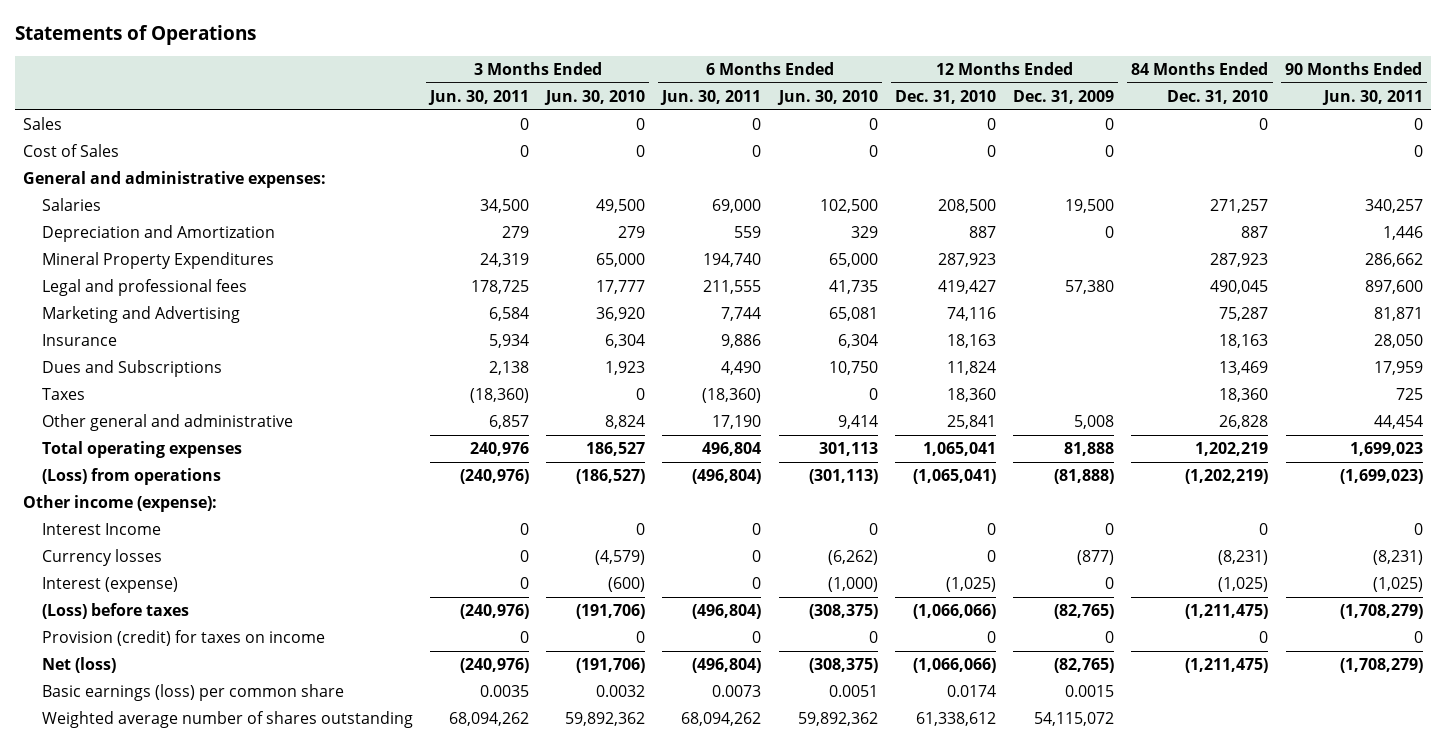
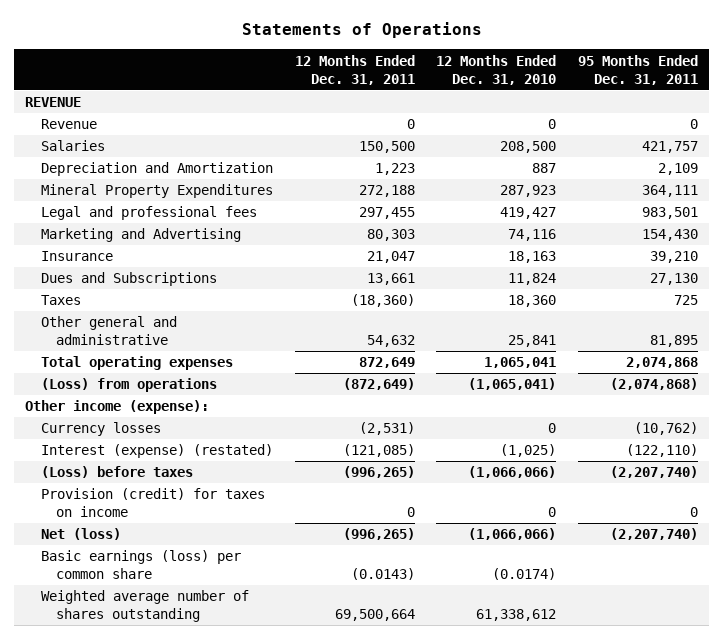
- | 3 Months Ended Jun. 30, 2011 | 3 Months Ended Jun. 30, 2010 | 6 Months Ended Jun. 30, 2011 | 6 Months Ended Jun. 30, 2010 | 12 Months Ended Dec. 31, 2010 | 12 Months Ended Dec. 31, 2009 | 84 Months Ended Dec. 31, 2010 | 90 Months Ended Jun. 30, 2011
+ | 12 Months Ended Dec. 31, 2011 | 12 Months Ended Dec. 31, 2010 | 95 Months Ended Dec. 31, 2011
- Sales | 0 | 0 | 0 | 0 | 0 | 0 | 0 | 0
- Cost of Sales | 0 | 0 | 0 | 0 | 0 | 0 | | 0
- General and administrative expenses:
+ REVENUE
+ Revenue | 0 | 0 | 0
- Interest Income | 0 | 0 | 0 | 0 | 0 | 0 | 0 | 0
- Interest (expense) | 0 | (600) | 0 | (1,000) | (1,025) | 0 | (1,025) | (1,025)
+ Interest (expense) (restated) | (121,085) | (1,025) | (122,110)
- Basic earnings (loss) per common share | 0.0035 | 0.0032 | 0.0073 | 0.0051 | 0.0174 | 0.0015 | |
+ Basic earnings (loss) per common share | (0.0143) | (0.0174) |

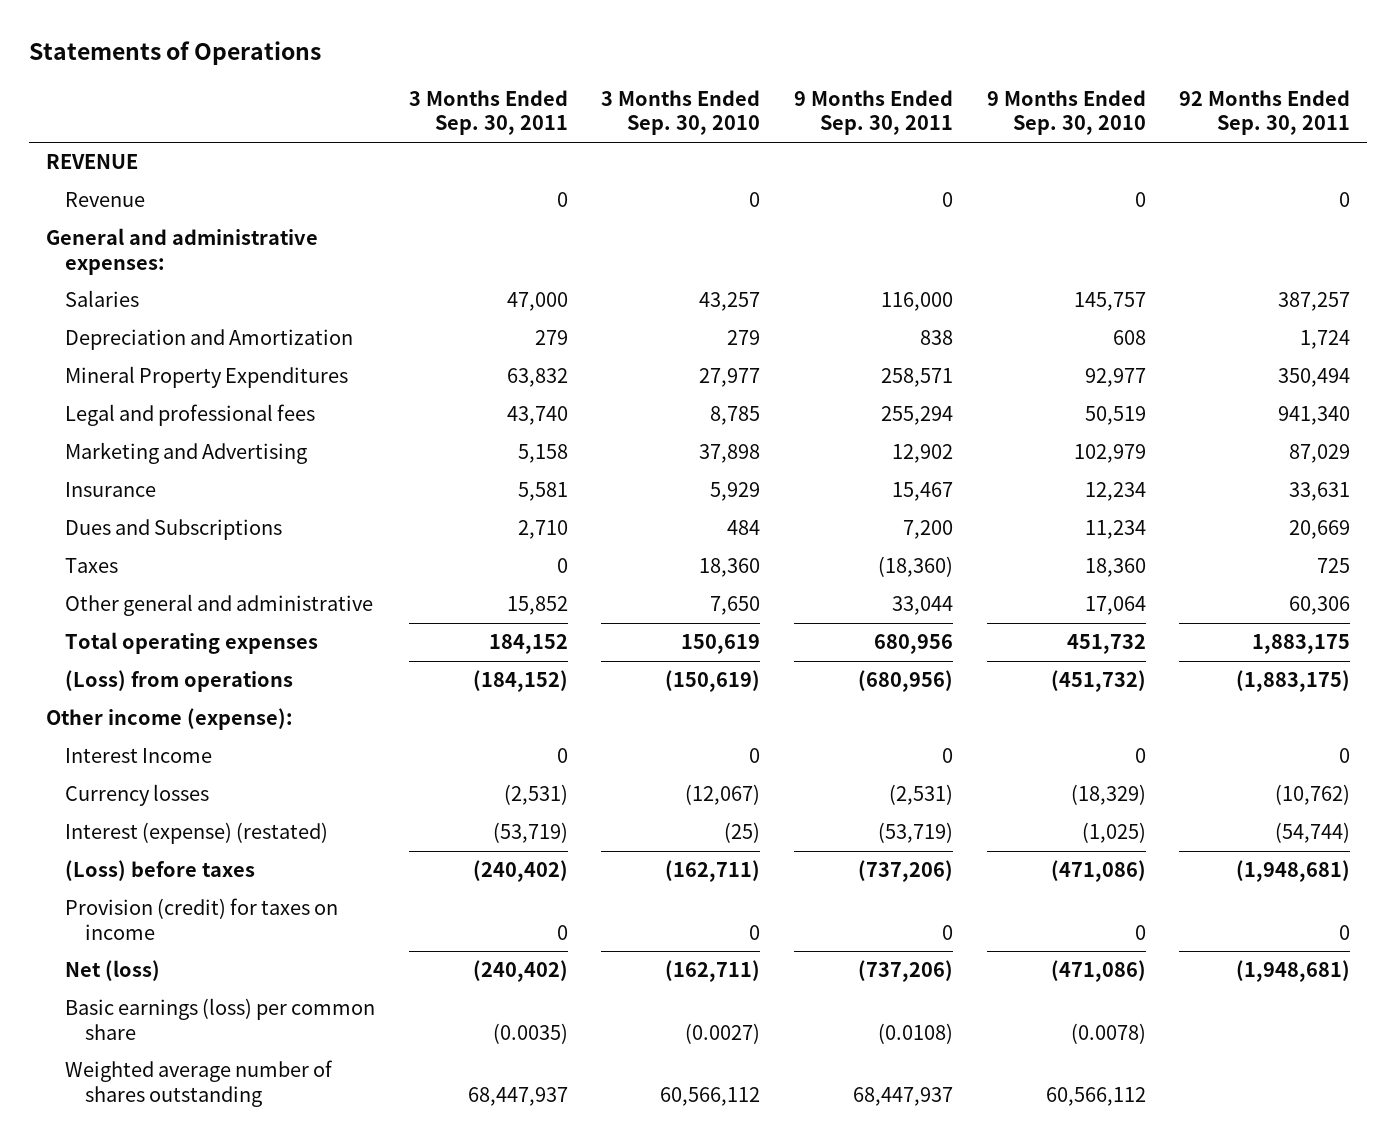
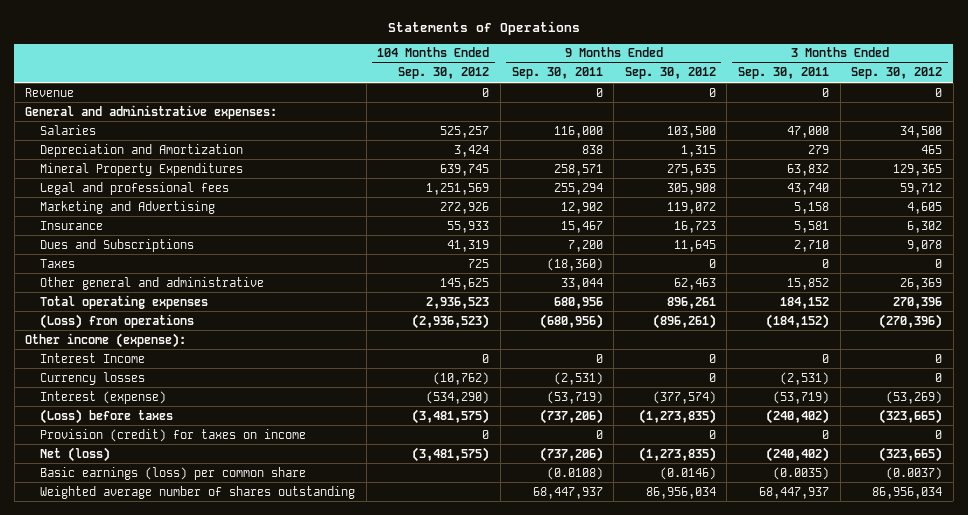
- | 3 Months Ended Sep. 30, 2011 | 3 Months Ended Sep. 30, 2010 | 9 Months Ended Sep. 30, 2011 | 9 Months Ended Sep. 30, 2010 | 92 Months Ended Sep. 30, 2011
+ | 104 Months Ended Sep. 30, 2012 | 9 Months Ended Sep. 30, 2011 | 9 Months Ended Sep. 30, 2012 | 3 Months Ended Sep. 30, 2011 | 3 Months Ended Sep. 30, 2012
- REVENUE
- Interest (expense) (restated) | (53,719) | (25) | (53,719) | (1,025) | (54,744)
+ Interest (expense) | (534,290) | (53,719) | (377,574) | (53,719) | (53,269)

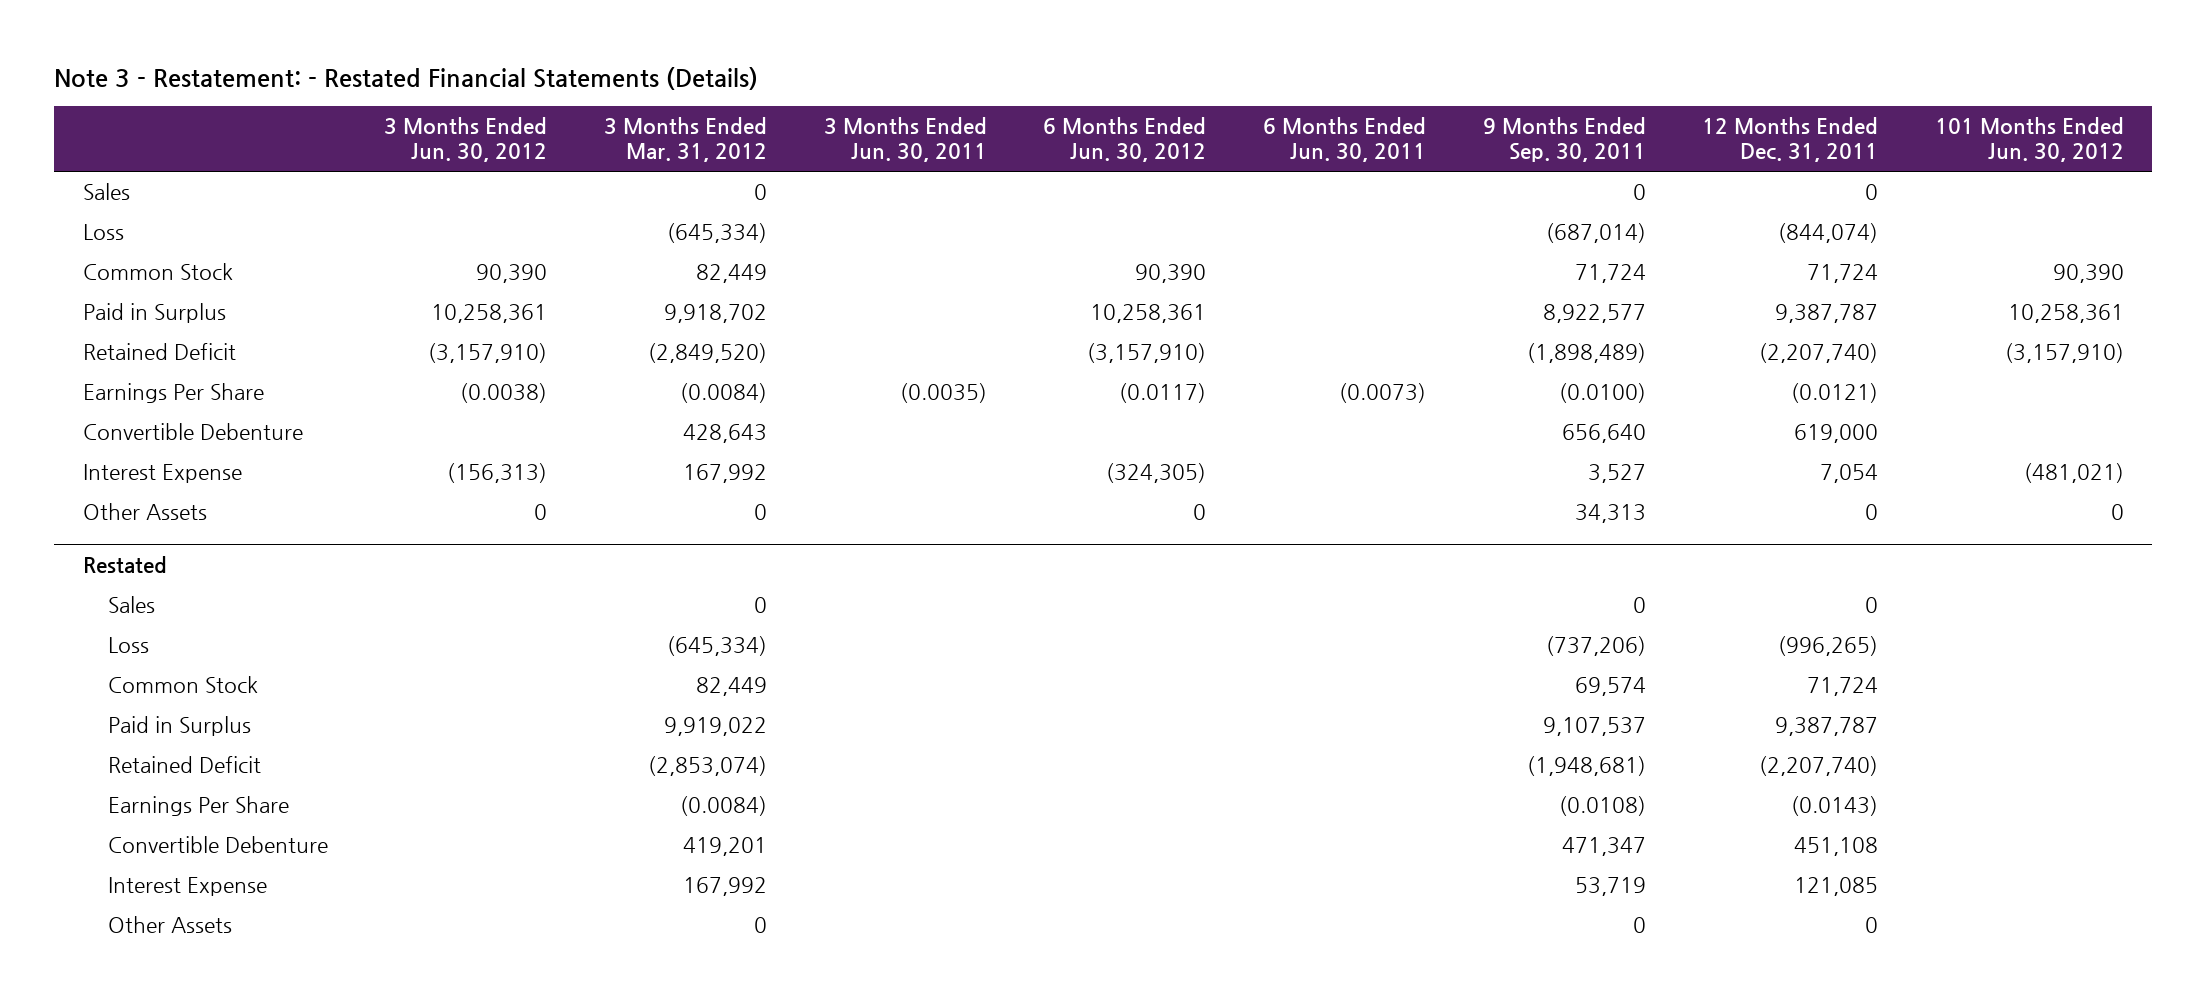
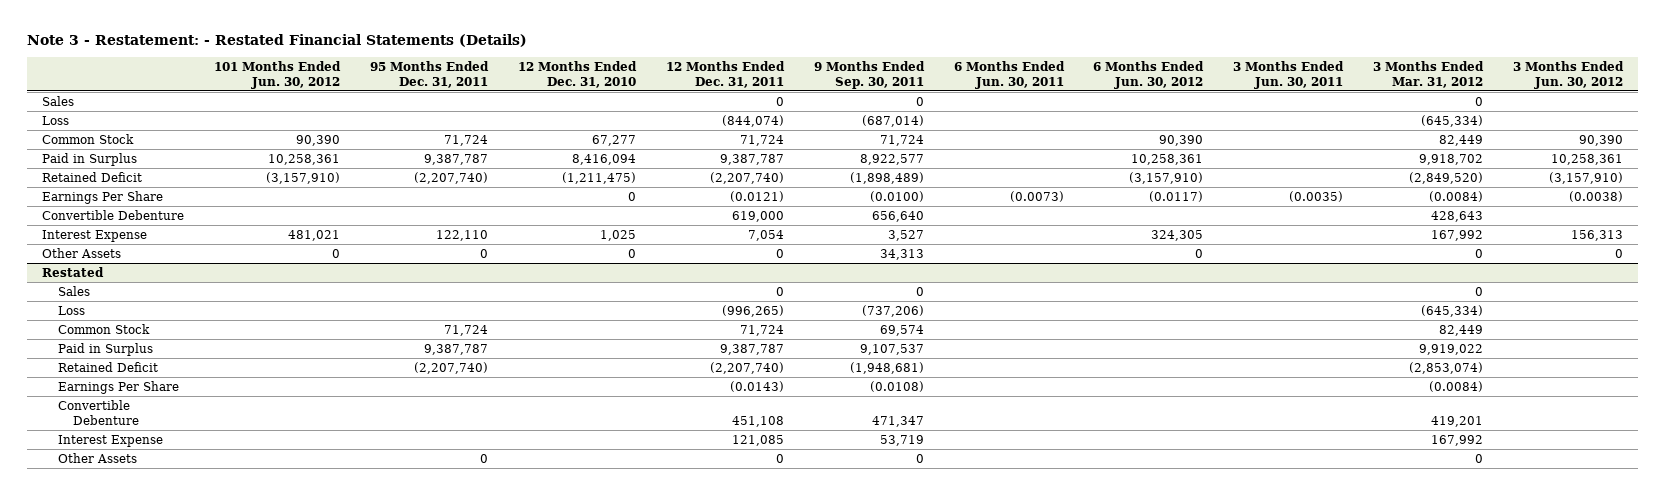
- | 3 Months Ended Jun. 30, 2012 | 3 Months Ended Mar. 31, 2012 | 3 Months Ended Jun. 30, 2011 | 6 Months Ended Jun. 30, 2012 | 6 Months Ended Jun. 30, 2011 | 9 Months Ended Sep. 30, 2011 | 12 Months Ended Dec. 31, 2011 | 101 Months Ended Jun. 30, 2012
+ | 101 Months Ended Jun. 30, 2012 | 95 Months Ended Dec. 31, 2011 | 12 Months Ended Dec. 31, 2010 | 12 Months Ended Dec. 31, 2011 | 9 Months Ended Sep. 30, 2011 | 6 Months Ended Jun. 30, 2011 | 6 Months Ended Jun. 30, 2012 | 3 Months Ended Jun. 30, 2011 | 3 Months Ended Mar. 31, 2012 | 3 Months Ended Jun. 30, 2012
- Interest Expense | (156,313) | 167,992 | | (324,305) | | 3,527 | 7,054 | (481,021)
+ Interest Expense | 481,021 | 122,110 | 1,025 | 7,054 | 3,527 | | 324,305 | | 167,992 | 156,313

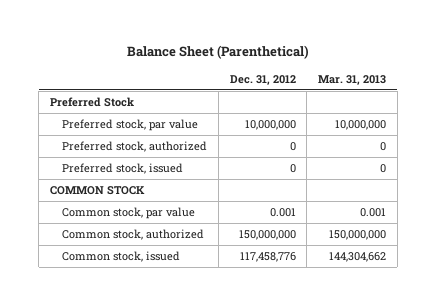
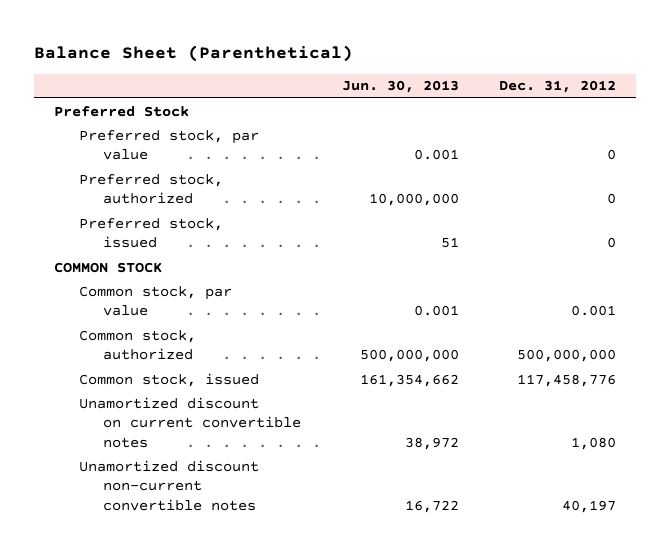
- | Dec. 31, 2012 | Mar. 31, 2013
+ | Jun. 30, 2013 | Dec. 31, 2012
- Preferred stock, par value | 10,000,000 | 10,000,000
+ Preferred stock, par value | 0.001 | 0
- Common stock, authorized | 150,000,000 | 150,000,000
+ Common stock, authorized | 500,000,000 | 500,000,000
+ Unamortized discount on current convertible notes | 38,972 | 1,080
+ Unamortized discount non-current convertible notes | 16,722 | 40,197

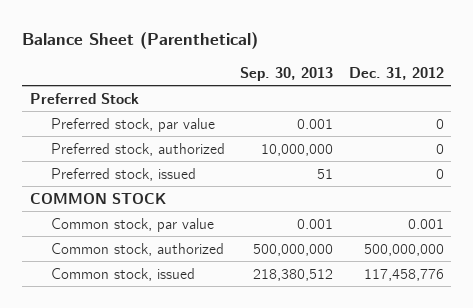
- | Jun. 30, 2013 | Dec. 31, 2012
+ | Sep. 30, 2013 | Dec. 31, 2012
- Unamortized discount on current convertible notes | 38,972 | 1,080
- Unamortized discount non-current convertible notes | 16,722 | 40,197

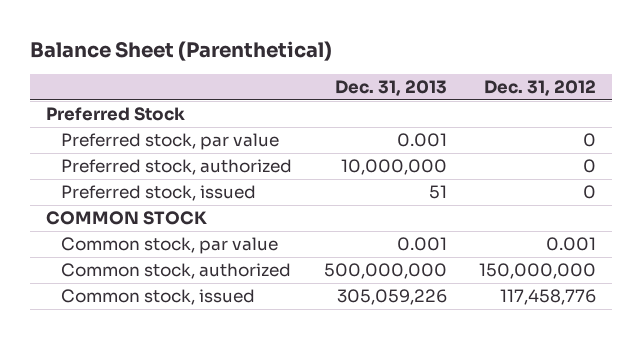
- | Sep. 30, 2013 | Dec. 31, 2012
+ | Dec. 31, 2013 | Dec. 31, 2012
- Common stock, authorized | 500,000,000 | 500,000,000
+ Common stock, authorized | 500,000,000 | 150,000,000

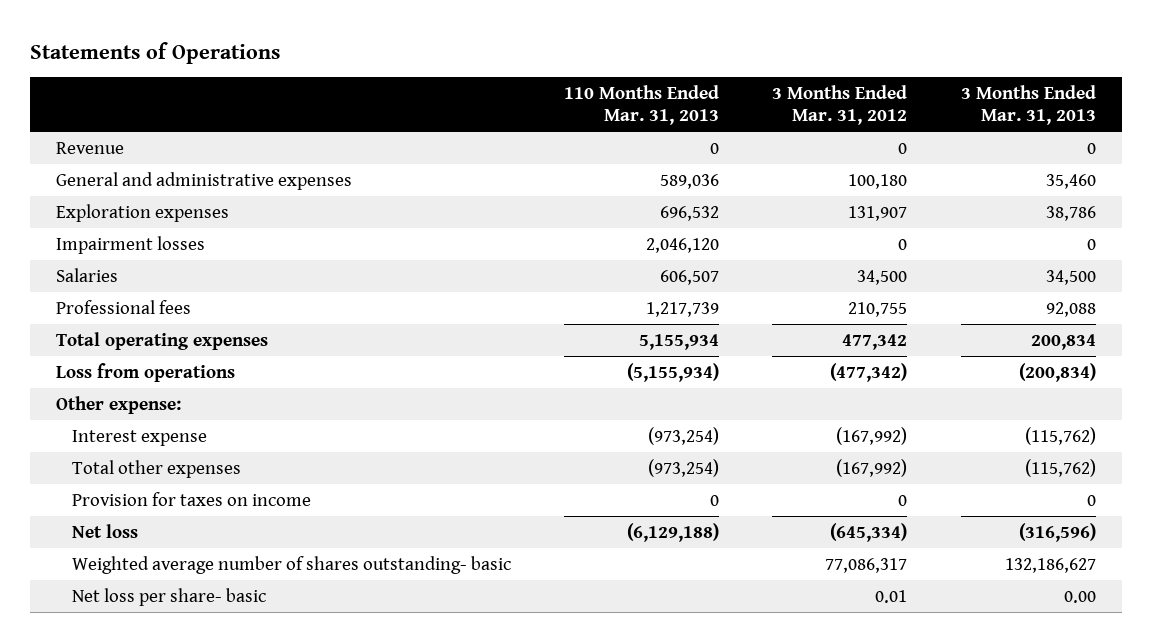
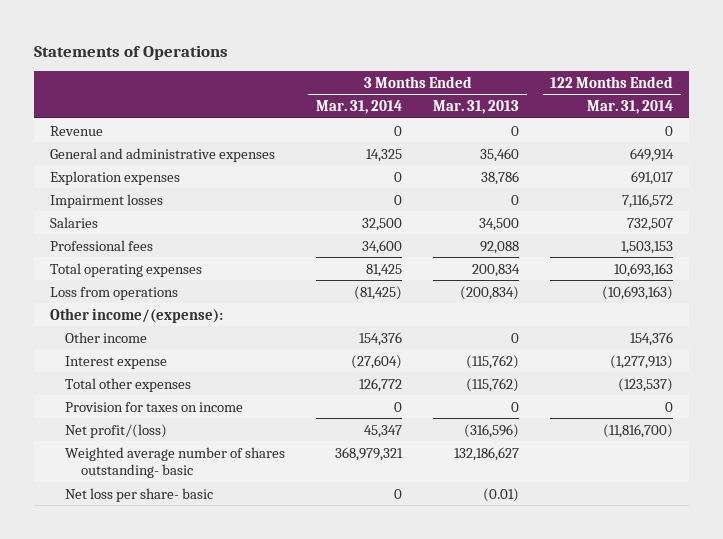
- | 110 Months Ended Mar. 31, 2013 | 3 Months Ended Mar. 31, 2012 | 3 Months Ended Mar. 31, 2013
+ | 3 Months Ended Mar. 31, 2014 | 3 Months Ended Mar. 31, 2013 | 122 Months Ended Mar. 31, 2014
- Other expense:
+ Other income/(expense):
+ Other income | 154,376 | 0 | 154,376
- Net loss | (6,129,188) | (645,334) | (316,596)
+ Net profit/(loss) | 45,347 | (316,596) | (11,816,700)
- Net loss per share- basic | | 0.01 | 0.00
+ Net loss per share- basic | 0 | (0.01) |

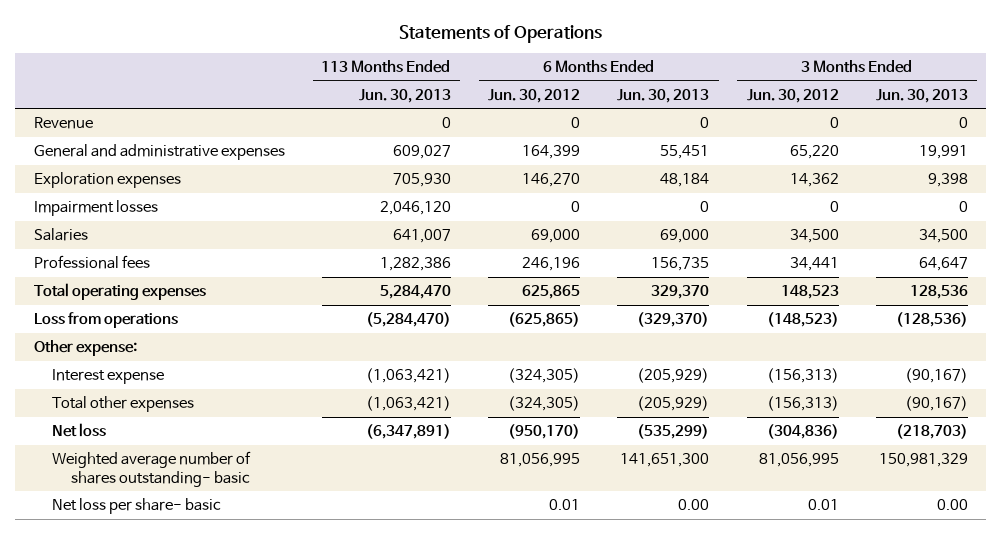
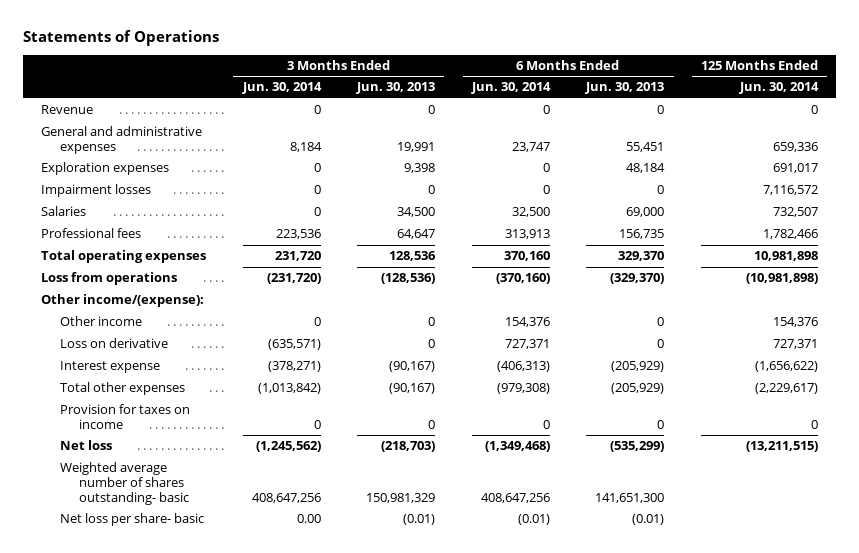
- | 113 Months Ended Jun. 30, 2013 | 6 Months Ended Jun. 30, 2012 | 6 Months Ended Jun. 30, 2013 | 3 Months Ended Jun. 30, 2012 | 3 Months Ended Jun. 30, 2013
+ | 3 Months Ended Jun. 30, 2014 | 3 Months Ended Jun. 30, 2013 | 6 Months Ended Jun. 30, 2014 | 6 Months Ended Jun. 30, 2013 | 125 Months Ended Jun. 30, 2014
- Other expense:
+ Other income/(expense):
+ Other income | 0 | 0 | 154,376 | 0 | 154,376
+ Loss on derivative | (635,571) | 0 | 727,371 | 0 | 727,371
+ Provision for taxes on income | 0 | 0 | 0 | 0 | 0
- Net loss per share- basic | | 0.01 | 0.00 | 0.01 | 0.00
+ Net loss per share- basic | 0.00 | (0.01) | (0.01) | (0.01) |

